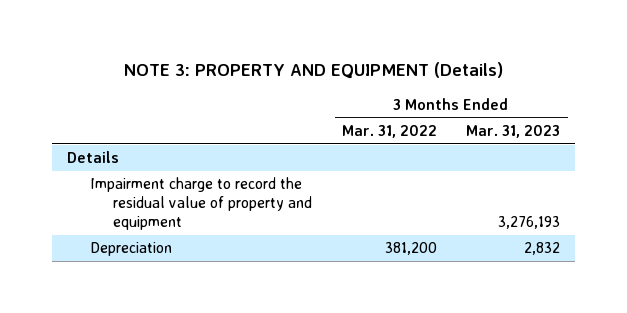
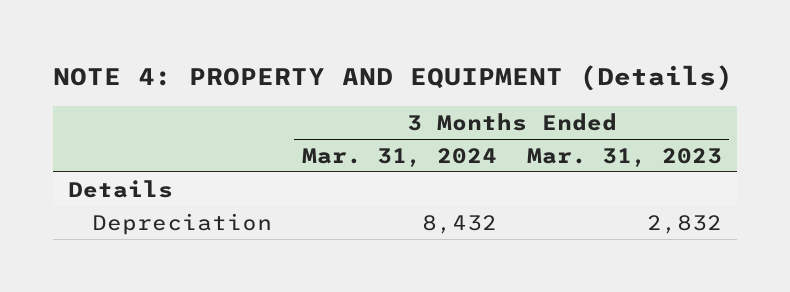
- NOTE 3: PROPERTY AND EQUIPMENT (Details)
+ NOTE 4: PROPERTY AND EQUIPMENT (Details)
- | 3 Months Ended Mar. 31, 2022 | 3 Months Ended Mar. 31, 2023
+ | 3 Months Ended Mar. 31, 2024 | 3 Months Ended Mar. 31, 2023
- Impairment charge to record the residual value of property and equipment | | 3,276,193

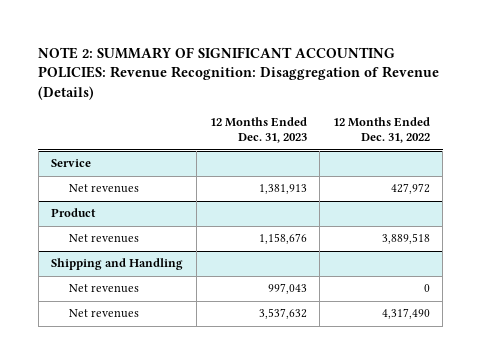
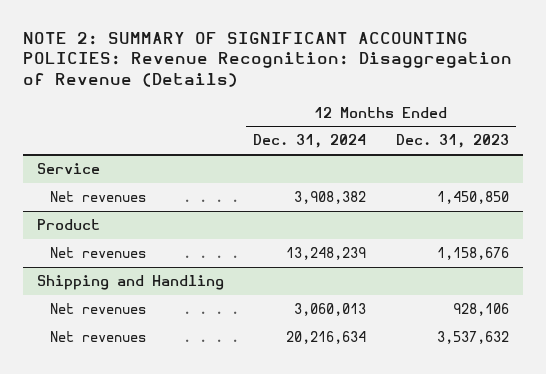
- | 12 Months Ended Dec. 31, 2023 | 12 Months Ended Dec. 31, 2022
+ | 12 Months Ended Dec. 31, 2024 | 12 Months Ended Dec. 31, 2023
@ Service
- Net revenues | 1,381,913 | 427,972
+ Net revenues | 3,908,382 | 1,450,850
@ Shipping and Handling
- Net revenues | 997,043 | 0
+ Net revenues | 3,060,013 | 928,106

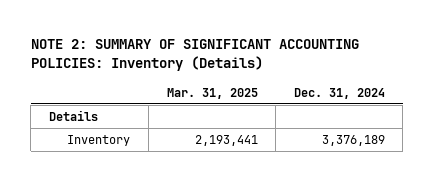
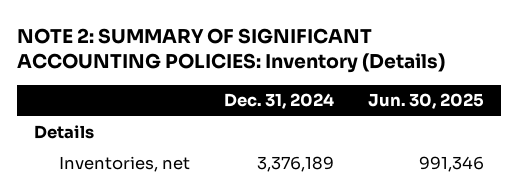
- | Mar. 31, 2025 | Dec. 31, 2024
+ | Dec. 31, 2024 | Jun. 30, 2025
- Inventory | 2,193,441 | 3,376,189
+ Inventories, net | 3,376,189 | 991,346

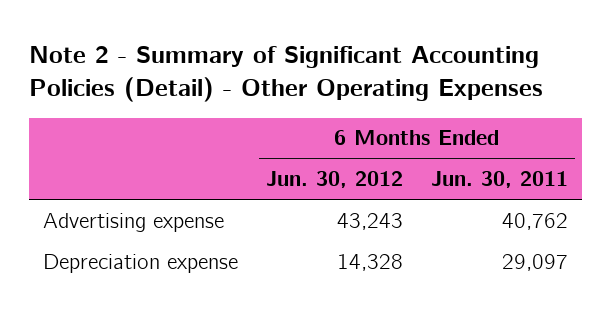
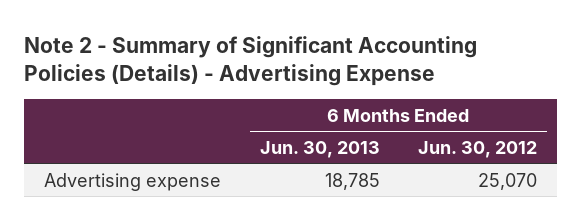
- Note 2 - Summary of Significant Accounting Policies (Detail) - Other Operating Expenses
+ Note 2 - Summary of Significant Accounting Policies (Details) - Advertising Expense
- | 6 Months Ended Jun. 30, 2012 | 6 Months Ended Jun. 30, 2011
+ | 6 Months Ended Jun. 30, 2013 | 6 Months Ended Jun. 30, 2012
- Advertising expense | 43,243 | 40,762
- Depreciation expense | 14,328 | 29,097
+ Advertising expense | 18,785 | 25,070

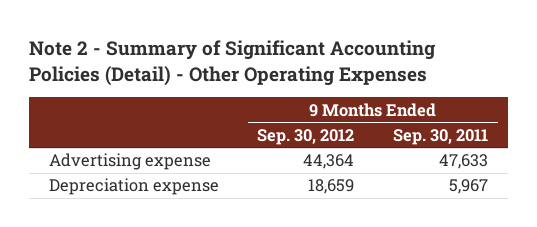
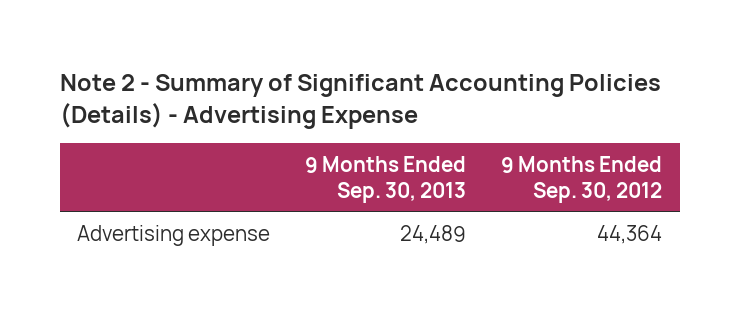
- Note 2 - Summary of Significant Accounting Policies (Detail) - Other Operating Expenses
+ Note 2 - Summary of Significant Accounting Policies (Details) - Advertising Expense
- | 9 Months Ended Sep. 30, 2012 | 9 Months Ended Sep. 30, 2011
+ | 9 Months Ended Sep. 30, 2013 | 9 Months Ended Sep. 30, 2012
- Depreciation expense | 18,659 | 5,967

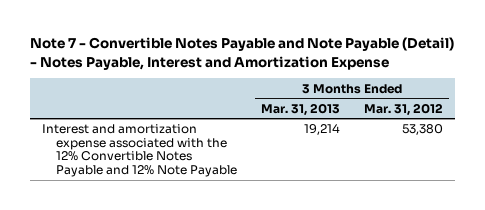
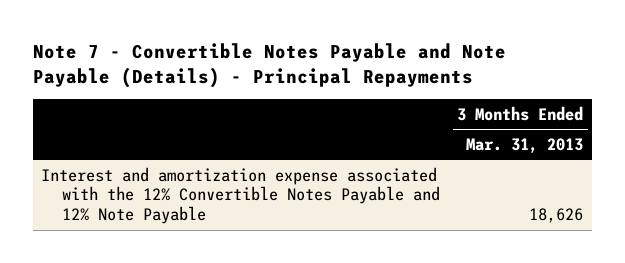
- Note 7 - Convertible Notes Payable and Note Payable (Detail) - Notes Payable, Interest and Amortization Expense
+ Note 7 - Convertible Notes Payable and Note Payable (Details) - Principal Repayments
- | 3 Months Ended Mar. 31, 2013 | 3 Months Ended Mar. 31, 2012
+ | 3 Months Ended Mar. 31, 2013
- Interest and amortization expense associated with the 12% Convertible Notes Payable and 12% Note Payable | 19,214 | 53,380
+ Interest and amortization expense associated with the 12% Convertible Notes Payable and 12% Note Payable | 18,626

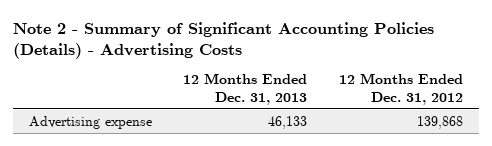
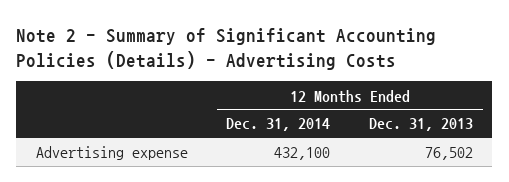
- | 12 Months Ended Dec. 31, 2013 | 12 Months Ended Dec. 31, 2012
+ | 12 Months Ended Dec. 31, 2014 | 12 Months Ended Dec. 31, 2013
- Advertising expense | 46,133 | 139,868
+ Advertising expense | 432,100 | 76,502

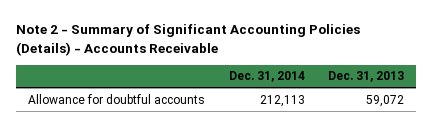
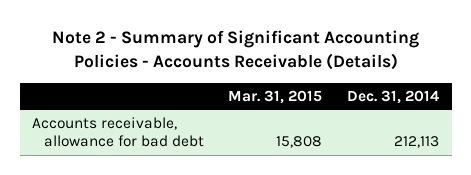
- Note 2 - Summary of Significant Accounting Policies (Details) - Accounts Receivable
+ Note 2 - Summary of Significant Accounting Policies - Accounts Receivable (Details)
- | Dec. 31, 2014 | Dec. 31, 2013
+ | Mar. 31, 2015 | Dec. 31, 2014
- Allowance for doubtful accounts | 212,113 | 59,072
+ Accounts receivable, allowance for bad debt | 15,808 | 212,113

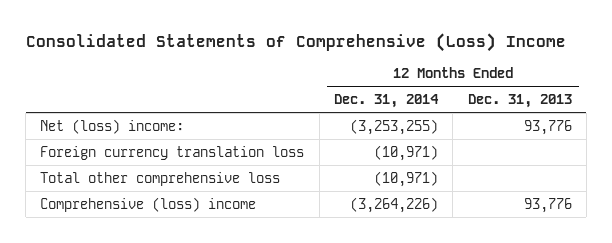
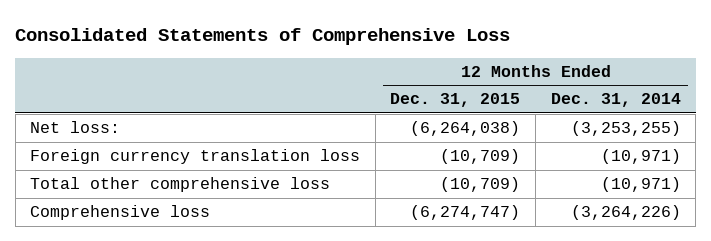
- Consolidated Statements of Comprehensive (Loss) Income
+ Consolidated Statements of Comprehensive Loss
- | 12 Months Ended Dec. 31, 2014 | 12 Months Ended Dec. 31, 2013
+ | 12 Months Ended Dec. 31, 2015 | 12 Months Ended Dec. 31, 2014
- Net (loss) income: | (3,253,255) | 93,776
+ Net loss: | (6,264,038) | (3,253,255)
- Comprehensive (loss) income | (3,264,226) | 93,776
+ Comprehensive loss | (6,274,747) | (3,264,226)

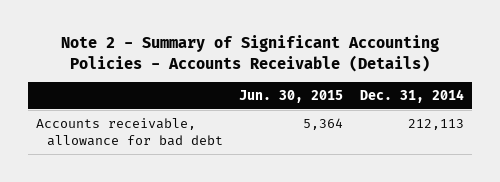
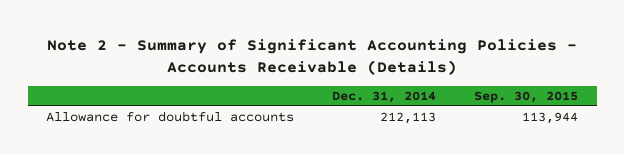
- | Jun. 30, 2015 | Dec. 31, 2014
+ | Dec. 31, 2014 | Sep. 30, 2015
- Accounts receivable, allowance for bad debt | 5,364 | 212,113
+ Allowance for doubtful accounts | 212,113 | 113,944

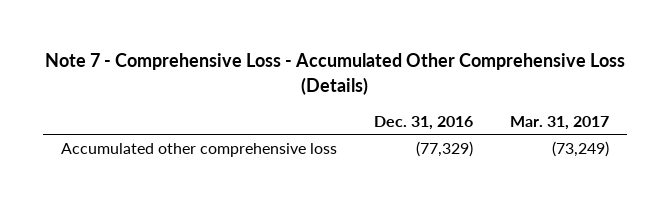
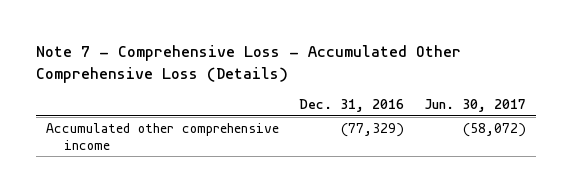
- | Dec. 31, 2016 | Mar. 31, 2017
+ | Dec. 31, 2016 | Jun. 30, 2017
- Accumulated other comprehensive loss | (77,329) | (73,249)
+ Accumulated other comprehensive income | (77,329) | (58,072)

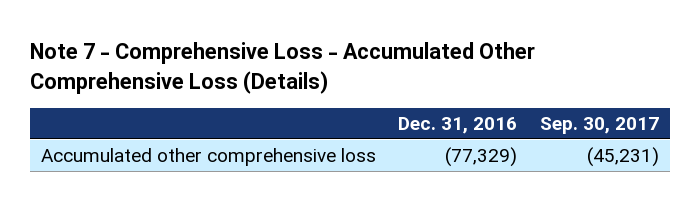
- | Dec. 31, 2016 | Jun. 30, 2017
+ | Dec. 31, 2016 | Sep. 30, 2017
- Accumulated other comprehensive income | (77,329) | (58,072)
+ Accumulated other comprehensive loss | (77,329) | (45,231)

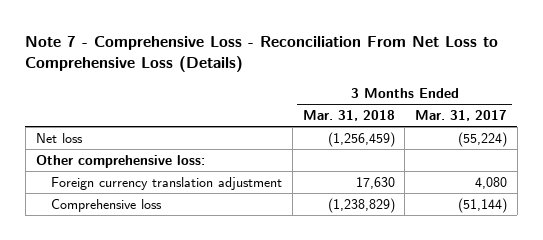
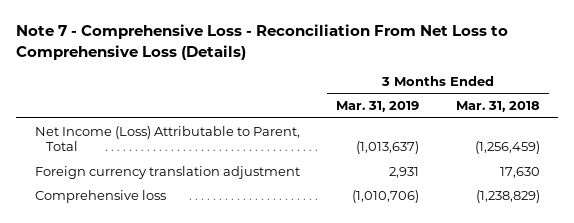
- | 3 Months Ended Mar. 31, 2018 | 3 Months Ended Mar. 31, 2017
+ | 3 Months Ended Mar. 31, 2019 | 3 Months Ended Mar. 31, 2018
- Net loss | (1,256,459) | (55,224)
- Other comprehensive loss:
+ Net Income (Loss) Attributable to Parent, Total | (1,013,637) | (1,256,459)

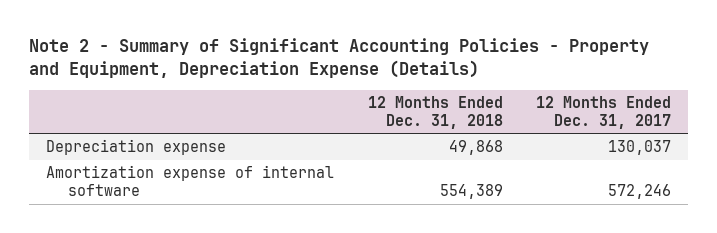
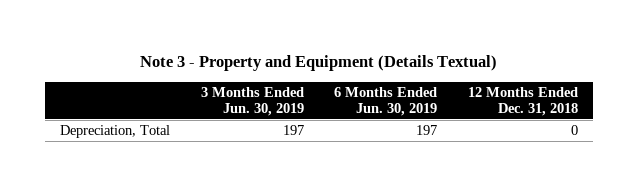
- Note 2 - Summary of Significant Accounting Policies - Property and Equipment, Depreciation Expense (Details)
+ Note 3 - Property and Equipment (Details Textual)
- | 12 Months Ended Dec. 31, 2018 | 12 Months Ended Dec. 31, 2017
+ | 3 Months Ended Jun. 30, 2019 | 6 Months Ended Jun. 30, 2019 | 12 Months Ended Dec. 31, 2018
- Depreciation expense | 49,868 | 130,037
- Amortization expense of internal software | 554,389 | 572,246
+ Depreciation, Total | 197 | 197 | 0

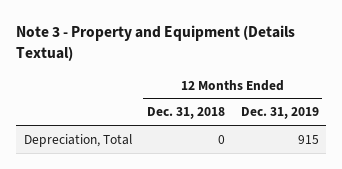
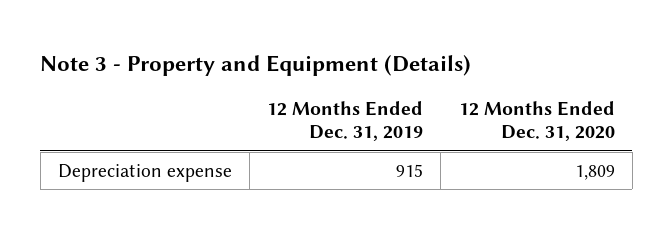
- Note 3 - Property and Equipment (Details Textual)
+ Note 3 - Property and Equipment (Details)
- | 12 Months Ended Dec. 31, 2018 | 12 Months Ended Dec. 31, 2019
+ | 12 Months Ended Dec. 31, 2019 | 12 Months Ended Dec. 31, 2020
- Depreciation, Total | 0 | 915
+ Depreciation expense | 915 | 1,809

